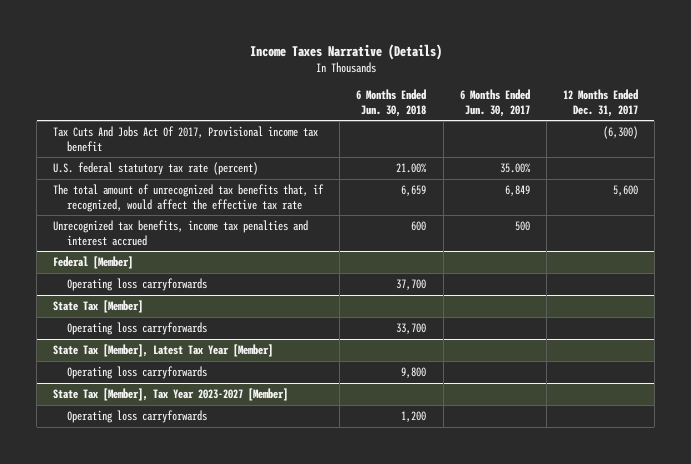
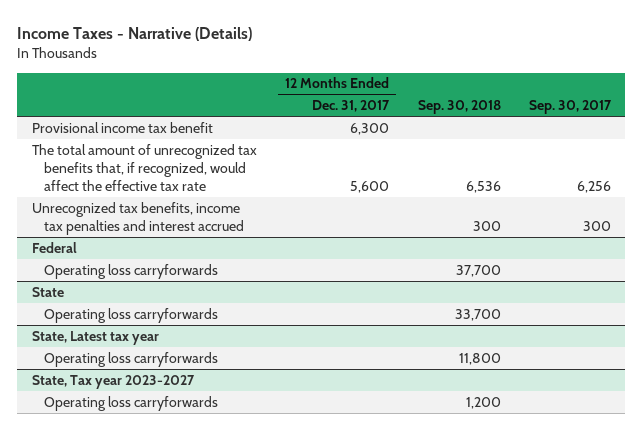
- Income Taxes Narrative (Details)
+ Income Taxes - Narrative (Details)
- | 6 Months Ended Jun. 30, 2018 | 6 Months Ended Jun. 30, 2017 | 12 Months Ended Dec. 31, 2017
+ | 12 Months Ended Dec. 31, 2017 | Sep. 30, 2018 | Sep. 30, 2017
- Tax Cuts And Jobs Act Of 2017, Provisional income tax benefit | | | (6,300)
- U.S. federal statutory tax rate (percent) | 21.00% | 35.00% |
+ Provisional income tax benefit | 6,300 | |
- Federal [Member]
+ Federal
- State Tax [Member]
+ State
- State Tax [Member], Latest Tax Year [Member]
+ State, Latest tax year
- State Tax [Member], Tax Year 2023-2027 [Member]
+ State, Tax year 2023-2027

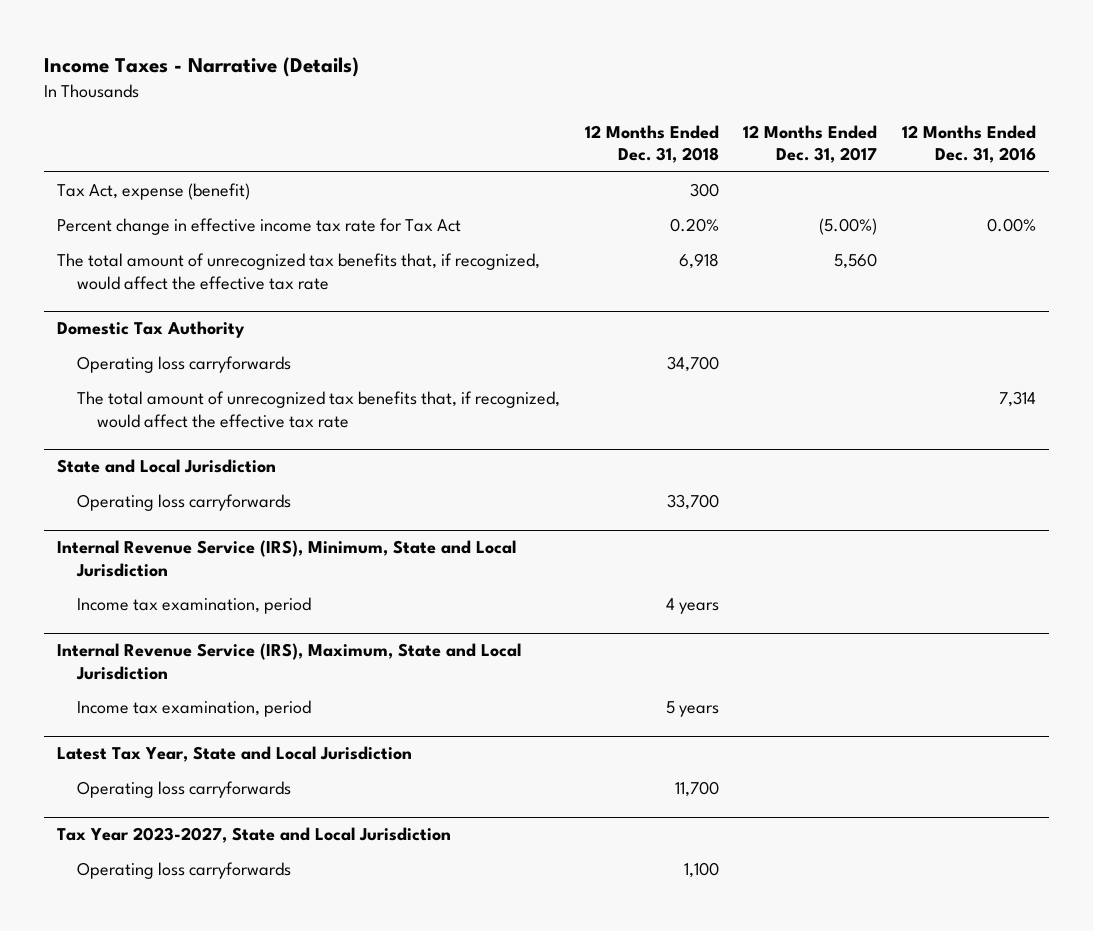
- | 12 Months Ended Dec. 31, 2017 | Sep. 30, 2018 | Sep. 30, 2017
+ | 12 Months Ended Dec. 31, 2018 | 12 Months Ended Dec. 31, 2017 | 12 Months Ended Dec. 31, 2016
- Provisional income tax benefit | 6,300 | |
- The total amount of unrecognized tax benefits that, if recognized, would affect the effective tax rate | 5,600 | 6,536 | 6,256
- Unrecognized tax benefits, income tax penalties and interest accrued | | 300 | 300
- Federal
+ Tax Act, expense (benefit) | 300 | |
+ Percent change in effective income tax rate for Tax Act | 0.20% | (5.00%) | 0.00%
+ The total amount of unrecognized tax benefits that, if recognized, would affect the effective tax rate | 6,918 | 5,560 |
+ Domestic Tax Authority
- State
+ The total amount of unrecognized tax benefits that, if recognized, would affect the effective tax rate | | | 7,314
+ State and Local Jurisdiction
- State, Latest tax year
+ Internal Revenue Service (IRS), Minimum, State and Local Jurisdiction
+ Income tax examination, period | 4 years | |
+ Internal Revenue Service (IRS), Maximum, State and Local Jurisdiction
+ Income tax examination, period | 5 years | |
+ Latest Tax Year, State and Local Jurisdiction
- State, Tax year 2023-2027
+ Tax Year 2023-2027, State and Local Jurisdiction

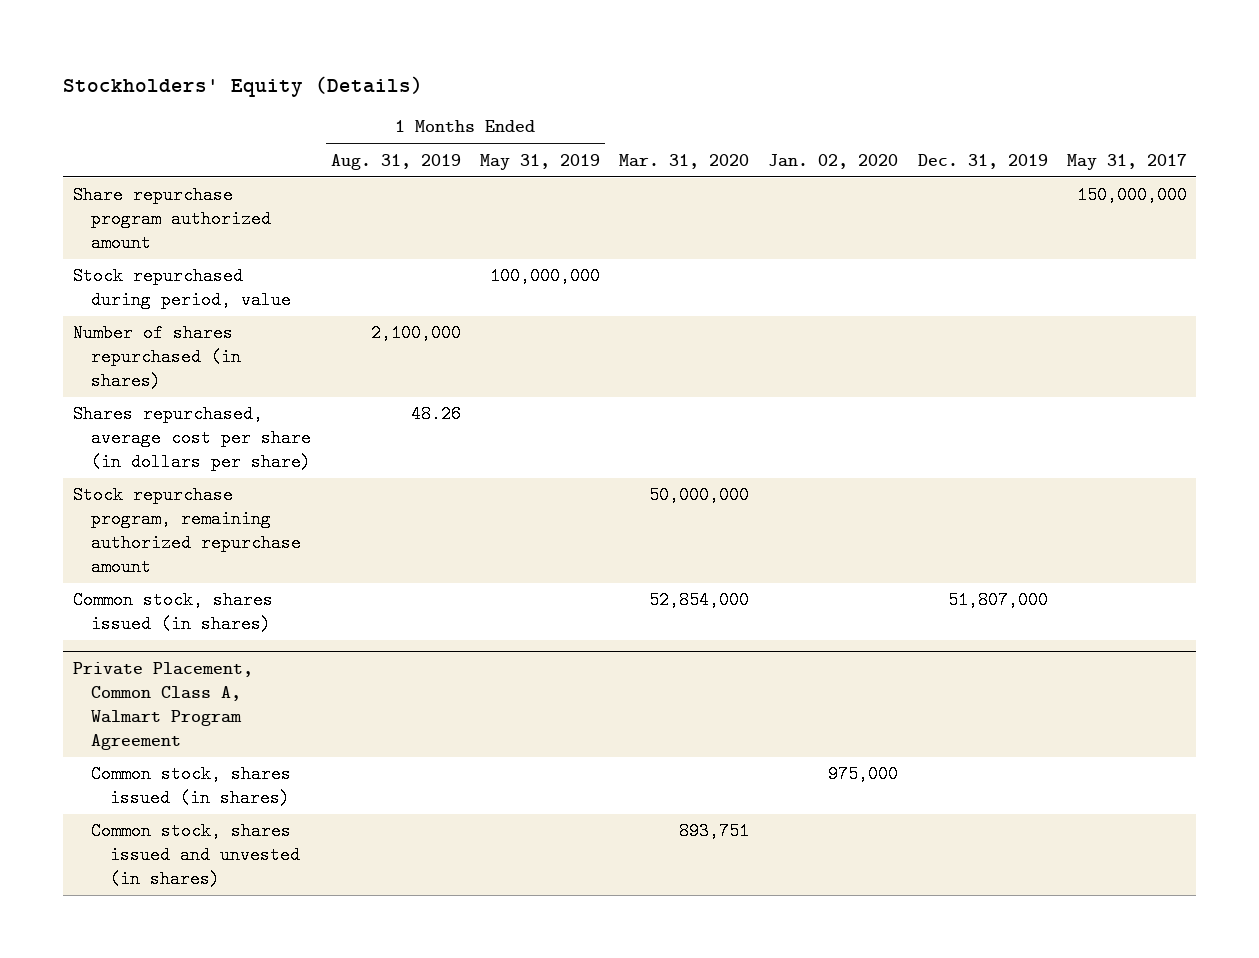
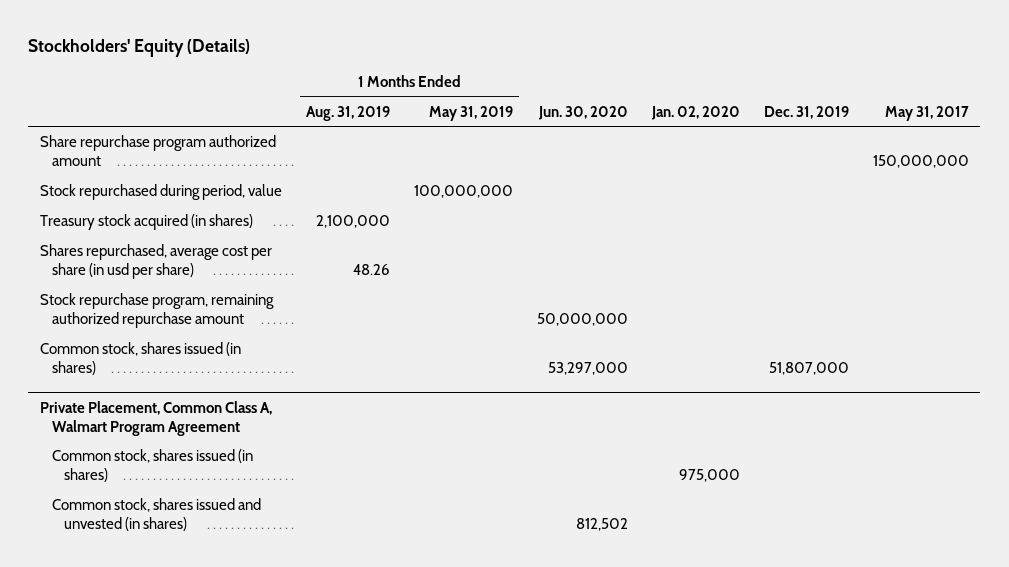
- | 1 Months Ended Aug. 31, 2019 | 1 Months Ended May 31, 2019 | Mar. 31, 2020 | Jan. 02, 2020 | Dec. 31, 2019 | May 31, 2017
+ | 1 Months Ended Aug. 31, 2019 | 1 Months Ended May 31, 2019 | Jun. 30, 2020 | Jan. 02, 2020 | Dec. 31, 2019 | May 31, 2017
- Number of shares repurchased (in shares) | 2,100,000 | | | | |
- Shares repurchased, average cost per share (in dollars per share) | 48.26 | | | | |
+ Treasury stock acquired (in shares) | 2,100,000 | | | | |
+ Shares repurchased, average cost per share (in usd per share) | 48.26 | | | | |

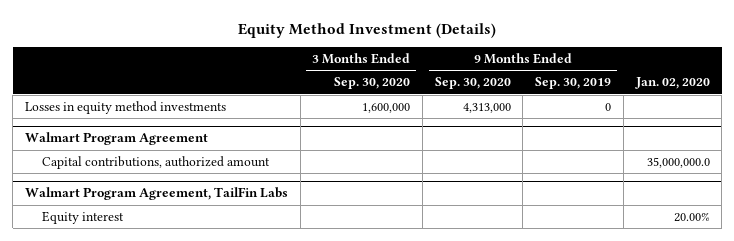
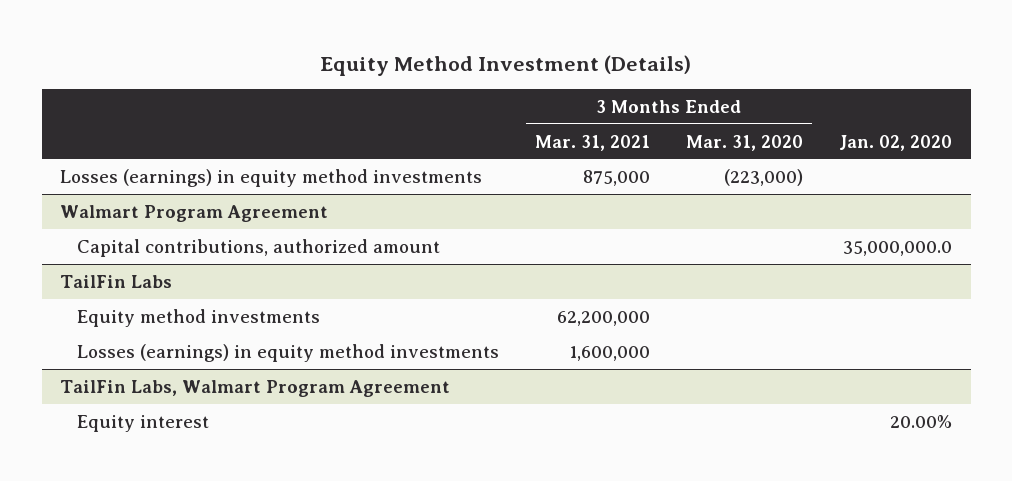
- | 3 Months Ended Sep. 30, 2020 | 9 Months Ended Sep. 30, 2020 | 9 Months Ended Sep. 30, 2019 | Jan. 02, 2020
+ | 3 Months Ended Mar. 31, 2021 | 3 Months Ended Mar. 31, 2020 | Jan. 02, 2020
- Losses in equity method investments | 1,600,000 | 4,313,000 | 0 |
+ Losses (earnings) in equity method investments | 875,000 | (223,000) |
- Walmart Program Agreement, TailFin Labs
+ TailFin Labs
+ Equity method investments | 62,200,000 | |
+ Losses (earnings) in equity method investments | 1,600,000 | |
+ TailFin Labs, Walmart Program Agreement

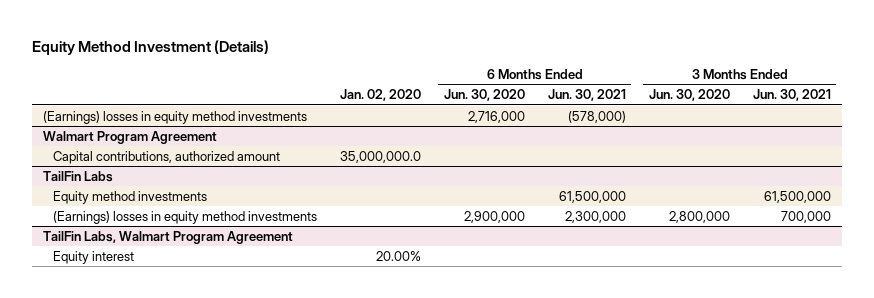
- | 3 Months Ended Mar. 31, 2021 | 3 Months Ended Mar. 31, 2020 | Jan. 02, 2020
+ | Jan. 02, 2020 | 6 Months Ended Jun. 30, 2020 | 6 Months Ended Jun. 30, 2021 | 3 Months Ended Jun. 30, 2020 | 3 Months Ended Jun. 30, 2021
- Losses (earnings) in equity method investments | 875,000 | (223,000) |
+ (Earnings) losses in equity method investments | | 2,716,000 | (578,000) | |
@ TailFin Labs
- Losses (earnings) in equity method investments | 1,600,000 | |
+ (Earnings) losses in equity method investments | | 2,900,000 | 2,300,000 | 2,800,000 | 700,000

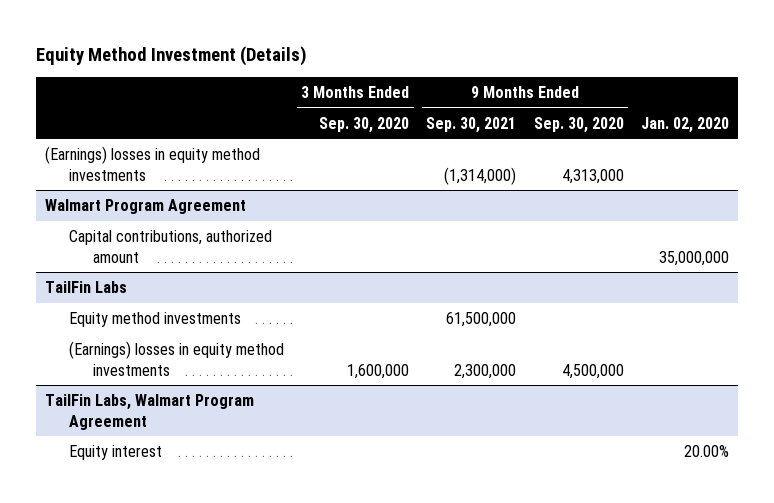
- | Jan. 02, 2020 | 6 Months Ended Jun. 30, 2020 | 6 Months Ended Jun. 30, 2021 | 3 Months Ended Jun. 30, 2020 | 3 Months Ended Jun. 30, 2021
+ | 3 Months Ended Sep. 30, 2020 | 9 Months Ended Sep. 30, 2021 | 9 Months Ended Sep. 30, 2020 | Jan. 02, 2020
@ Walmart Program Agreement
- Capital contributions, authorized amount | 35,000,000.0 | | | |
+ Capital contributions, authorized amount | | | | 35,000,000

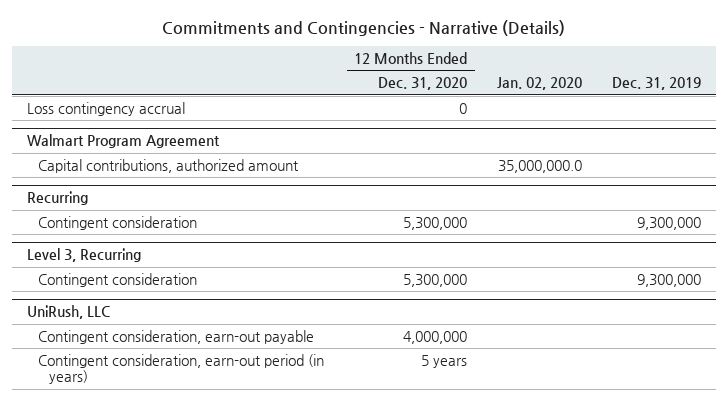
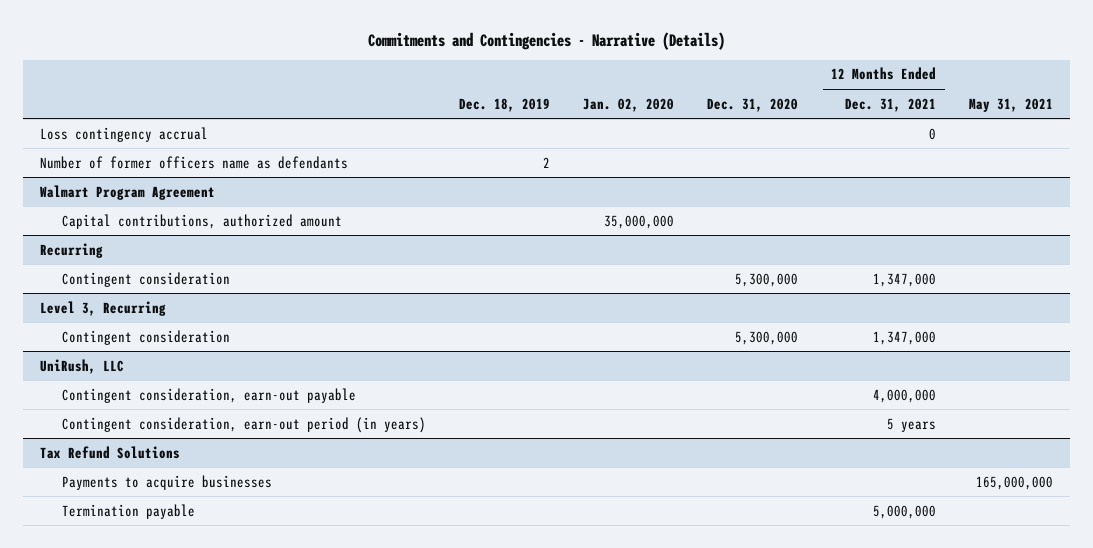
- | 12 Months Ended Dec. 31, 2020 | Jan. 02, 2020 | Dec. 31, 2019
+ | Dec. 18, 2019 | Jan. 02, 2020 | Dec. 31, 2020 | 12 Months Ended Dec. 31, 2021 | May 31, 2021
+ Number of former officers name as defendants | 2 | | | |
@ Walmart Program Agreement
- Capital contributions, authorized amount | | 35,000,000.0 |
+ Capital contributions, authorized amount | | 35,000,000 | | |
+ Tax Refund Solutions
+ Payments to acquire businesses | | | | | 165,000,000
+ Termination payable | | | | 5,000,000 |

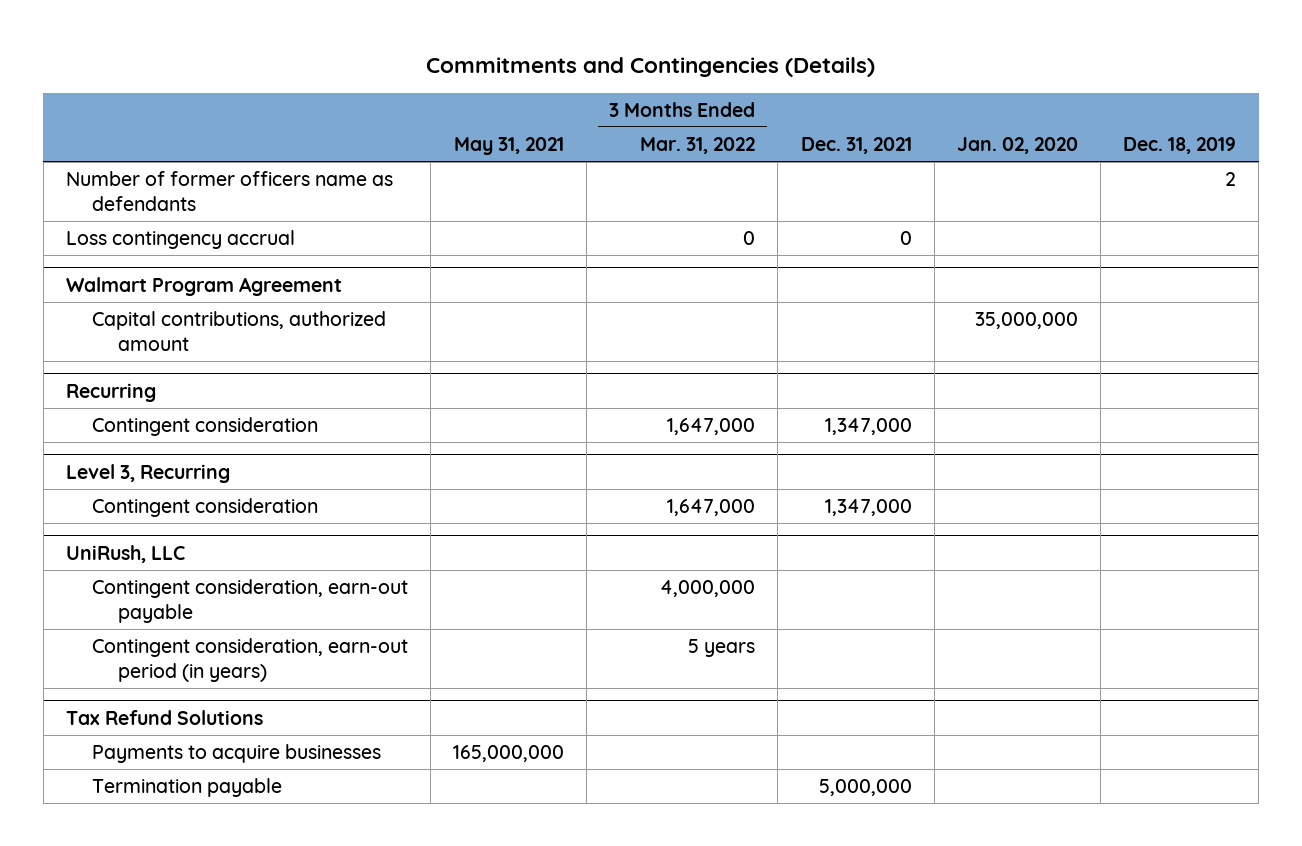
- Commitments and Contingencies - Narrative (Details)
+ Commitments and Contingencies (Details)
- | Dec. 18, 2019 | Jan. 02, 2020 | Dec. 31, 2020 | 12 Months Ended Dec. 31, 2021 | May 31, 2021
+ | May 31, 2021 | 3 Months Ended Mar. 31, 2022 | Dec. 31, 2021 | Jan. 02, 2020 | Dec. 18, 2019
moved down: Loss contingency accrual | | 0 | 0 | |

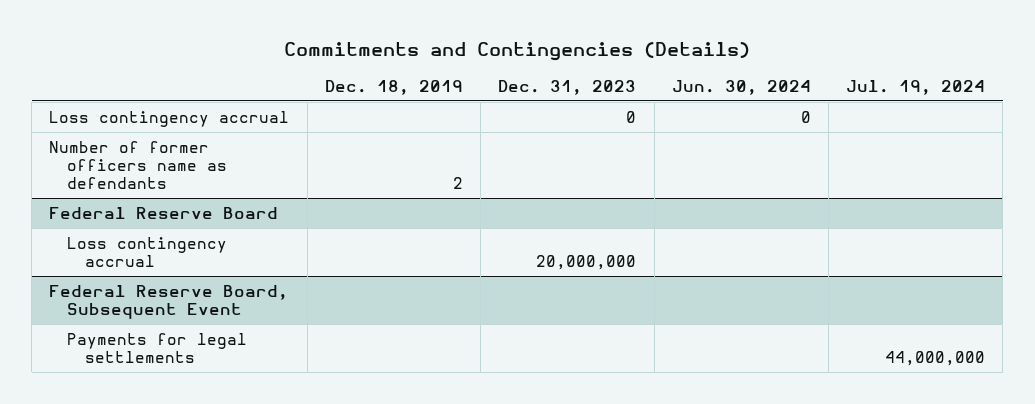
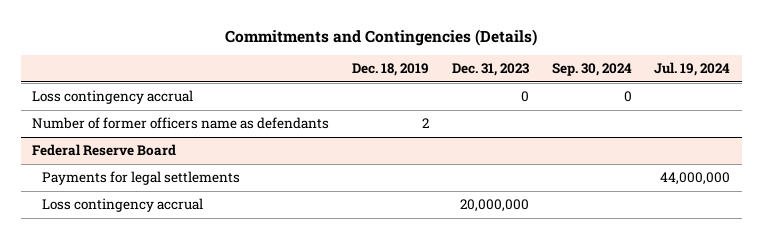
- | Dec. 18, 2019 | Dec. 31, 2023 | Jun. 30, 2024 | Jul. 19, 2024
+ | Dec. 18, 2019 | Dec. 31, 2023 | Sep. 30, 2024 | Jul. 19, 2024
@ Federal Reserve Board
+ Payments for legal settlements | | | | 44,000,000
- Federal Reserve Board, Subsequent Event
- Payments for legal settlements | | | | 44,000,000

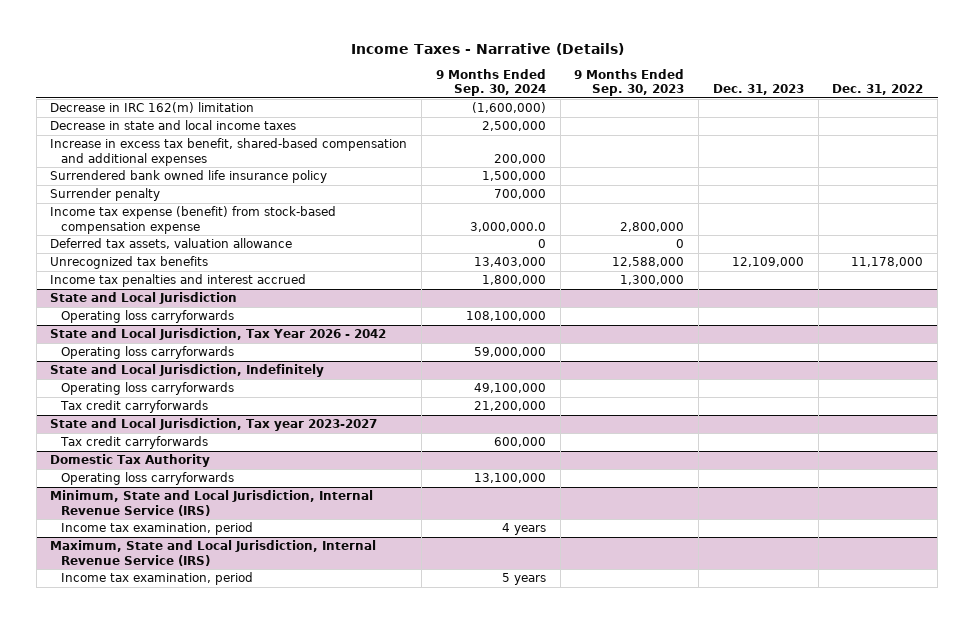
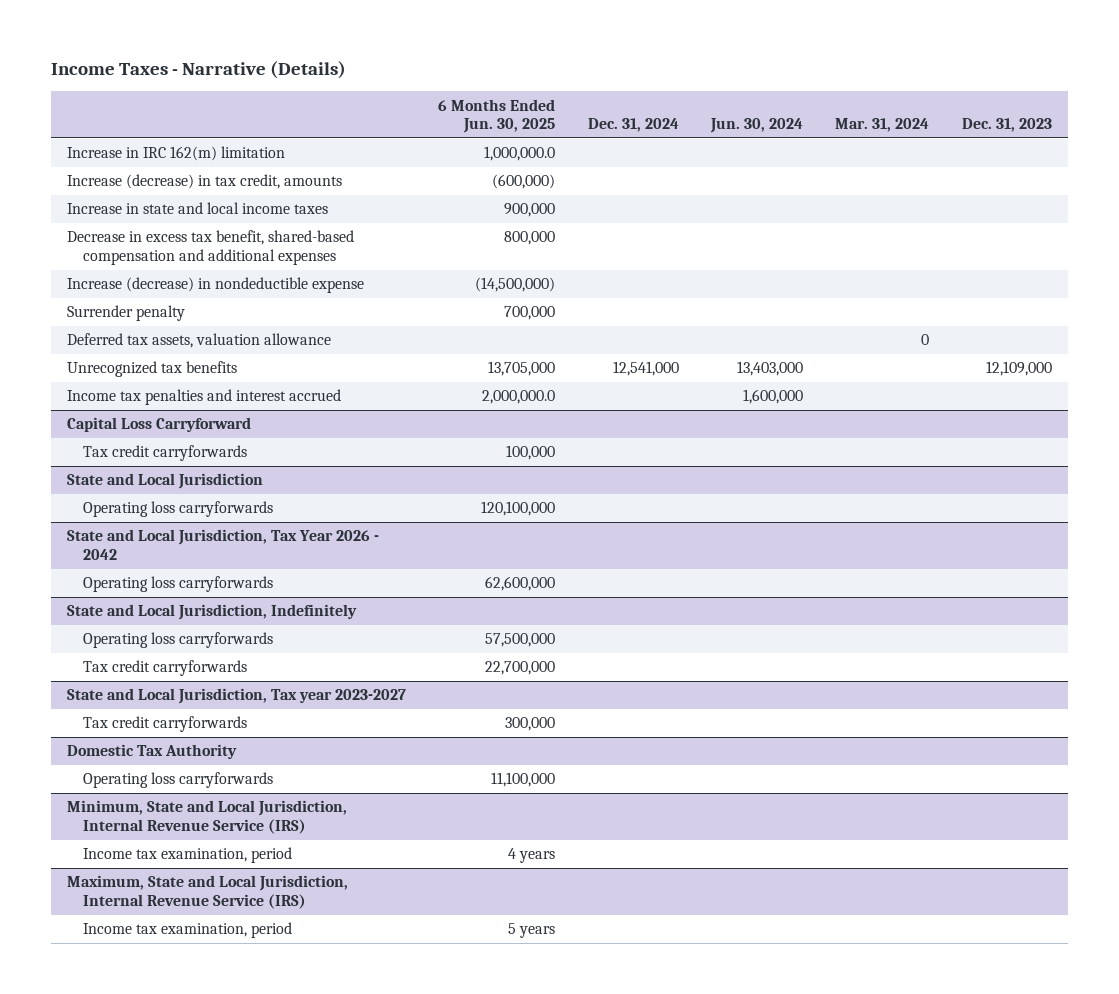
- | 9 Months Ended Sep. 30, 2024 | 9 Months Ended Sep. 30, 2023 | Dec. 31, 2023 | Dec. 31, 2022
+ | 6 Months Ended Jun. 30, 2025 | Dec. 31, 2024 | Jun. 30, 2024 | Mar. 31, 2024 | Dec. 31, 2023
- Decrease in IRC 162(m) limitation | (1,600,000) | | |
- Decrease in state and local income taxes | 2,500,000 | | |
- Increase in excess tax benefit, shared-based compensation and additional expenses | 200,000 | | |
- Surrendered bank owned life insurance policy | 1,500,000 | | |
+ Increase in IRC 162(m) limitation | 1,000,000.0 | | | |
+ Increase (decrease) in tax credit, amounts | (600,000) | | | |
+ Increase in state and local income taxes | 900,000 | | | |
+ Decrease in excess tax benefit, shared-based compensation and additional expenses | 800,000 | | | |
+ Increase (decrease) in nondeductible expense | (14,500,000) | | | |
- Income tax expense (benefit) from stock-based compensation expense | 3,000,000.0 | 2,800,000 | |
+ Capital Loss Carryforward
+ Tax credit carryforwards | 100,000 | | | |

